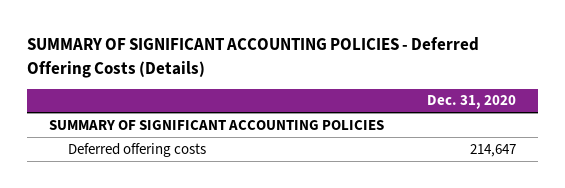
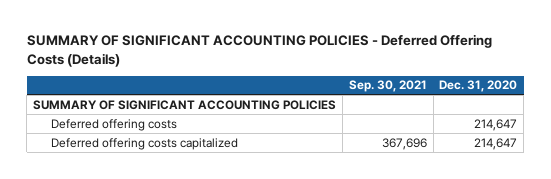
- | Dec. 31, 2020
+ | Sep. 30, 2021 | Dec. 31, 2020
+ Deferred offering costs capitalized | 367,696 | 214,647

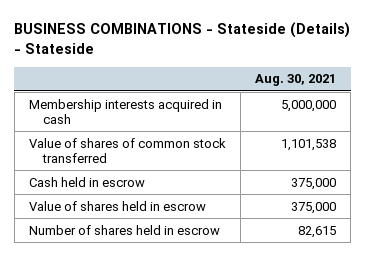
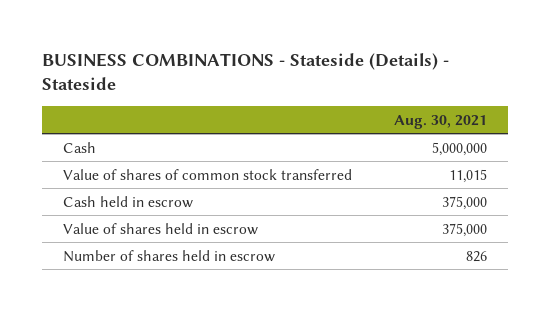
- Membership interests acquired in cash | 5,000,000
- Value of shares of common stock transferred | 1,101,538
+ Cash | 5,000,000
+ Value of shares of common stock transferred | 11,015
- Number of shares held in escrow | 82,615
+ Number of shares held in escrow | 826

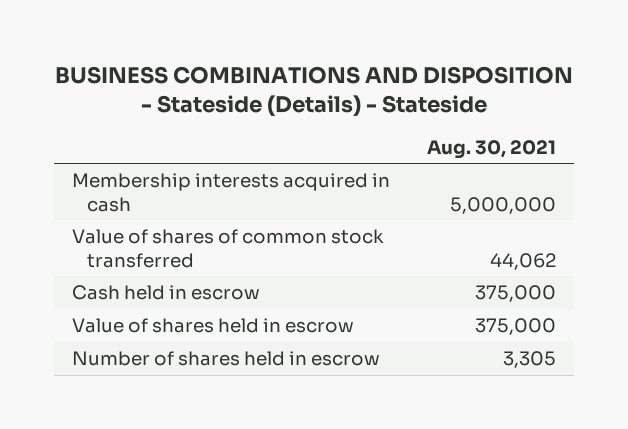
- BUSINESS COMBINATIONS - Stateside (Details) - Stateside
+ BUSINESS COMBINATIONS AND DISPOSITION - Stateside (Details) - Stateside
- Cash | 5,000,000
- Value of shares of common stock transferred | 11,015
+ Membership interests acquired in cash | 5,000,000
+ Value of shares of common stock transferred | 44,062
- Number of shares held in escrow | 826
+ Number of shares held in escrow | 3,305

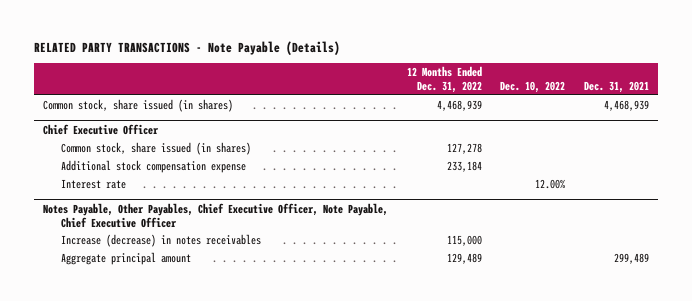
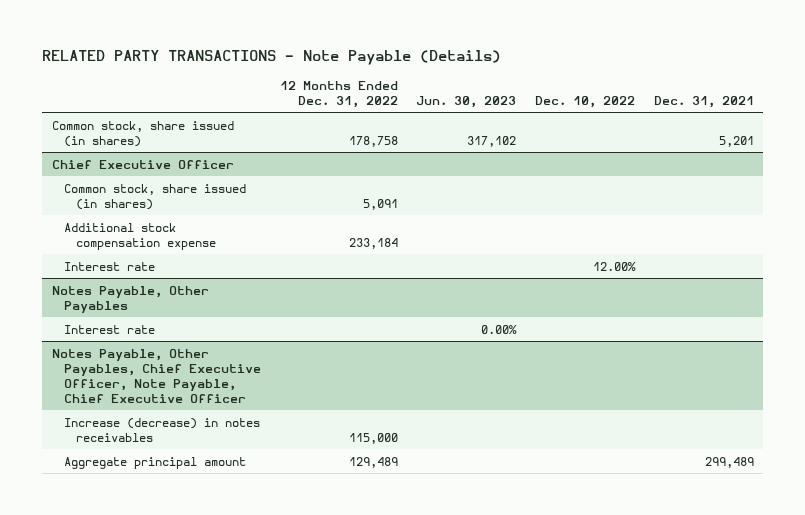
- | 12 Months Ended Dec. 31, 2022 | Dec. 10, 2022 | Dec. 31, 2021
+ | 12 Months Ended Dec. 31, 2022 | Jun. 30, 2023 | Dec. 10, 2022 | Dec. 31, 2021
- Common stock, share issued (in shares) | 4,468,939 | | 4,468,939
+ Common stock, share issued (in shares) | 178,758 | 317,102 | | 5,201
@ Chief Executive Officer
- Common stock, share issued (in shares) | 127,278 | |
+ Common stock, share issued (in shares) | 5,091 | | |
+ Notes Payable, Other Payables
+ Interest rate | | 0.00% | |

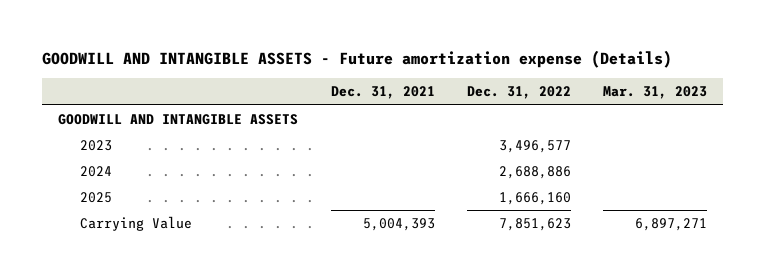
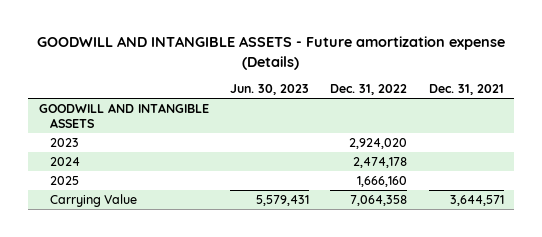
- | Dec. 31, 2021 | Dec. 31, 2022 | Mar. 31, 2023
+ | Jun. 30, 2023 | Dec. 31, 2022 | Dec. 31, 2021
- 2023 | | 3,496,577 |
- 2024 | | 2,688,886 |
+ 2023 | | 2,924,020 |
+ 2024 | | 2,474,178 |
- Carrying Value | 5,004,393 | 7,851,623 | 6,897,271
+ Carrying Value | 5,579,431 | 7,064,358 | 3,644,571

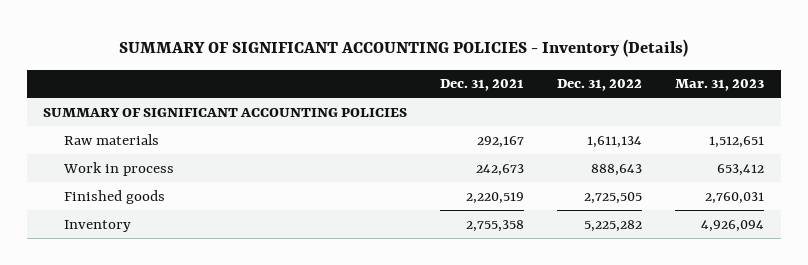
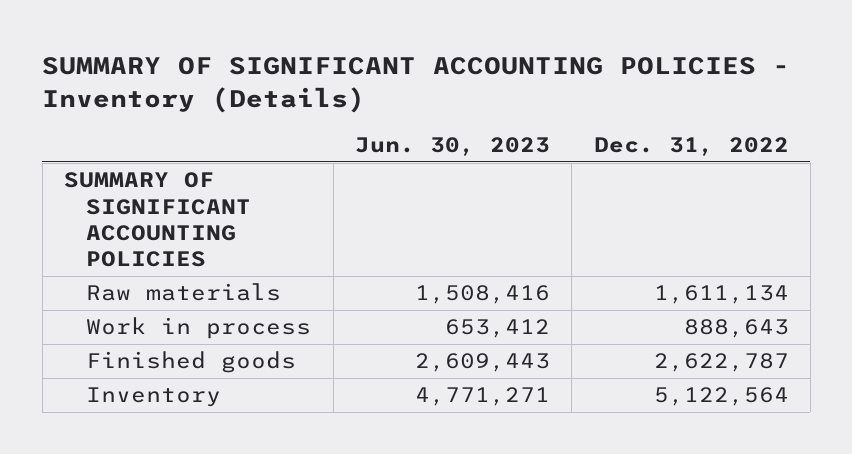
- | Dec. 31, 2021 | Dec. 31, 2022 | Mar. 31, 2023
+ | Jun. 30, 2023 | Dec. 31, 2022
- Finished goods | 2,220,519 | 2,725,505 | 2,760,031
- Inventory | 2,755,358 | 5,225,282 | 4,926,094
+ Finished goods | 2,609,443 | 2,622,787
+ Inventory | 4,771,271 | 5,122,564

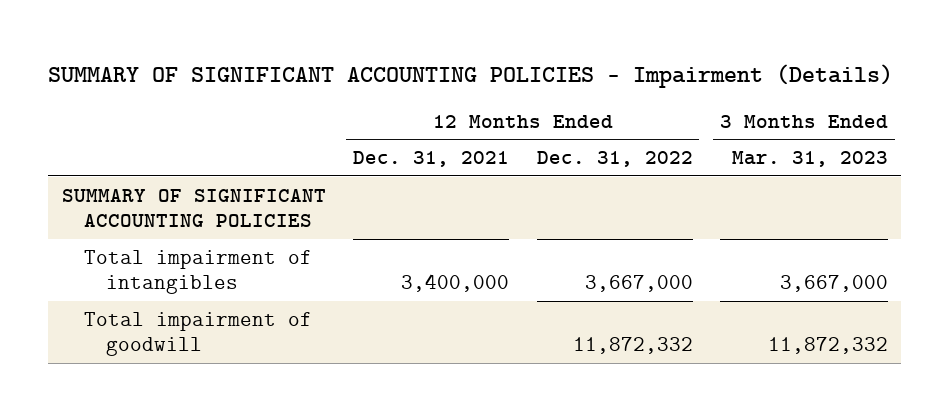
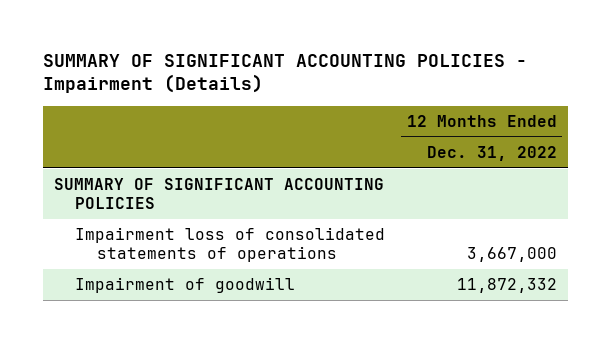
- | 12 Months Ended Dec. 31, 2021 | 12 Months Ended Dec. 31, 2022 | 3 Months Ended Mar. 31, 2023
+ | 12 Months Ended Dec. 31, 2022
- Total impairment of intangibles | 3,400,000 | 3,667,000 | 3,667,000
- Total impairment of goodwill | | 11,872,332 | 11,872,332
+ Impairment loss of consolidated statements of operations | 3,667,000
+ Impairment of goodwill | 11,872,332

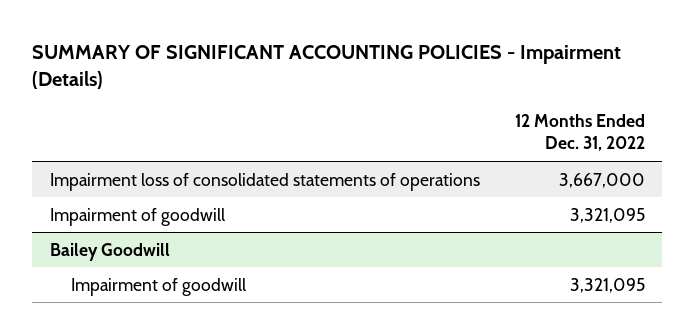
- SUMMARY OF SIGNIFICANT ACCOUNTING POLICIES
- Impairment of goodwill | 11,872,332
+ Impairment of goodwill | 3,321,095
+ Bailey Goodwill
+ Impairment of goodwill | 3,321,095

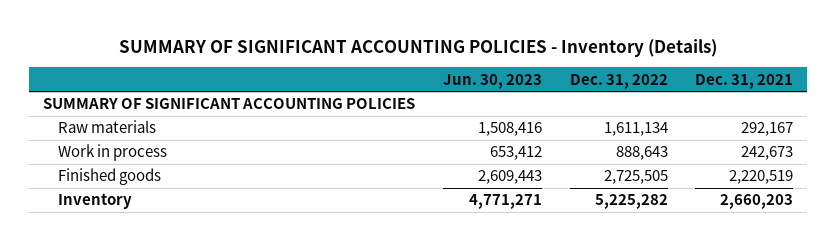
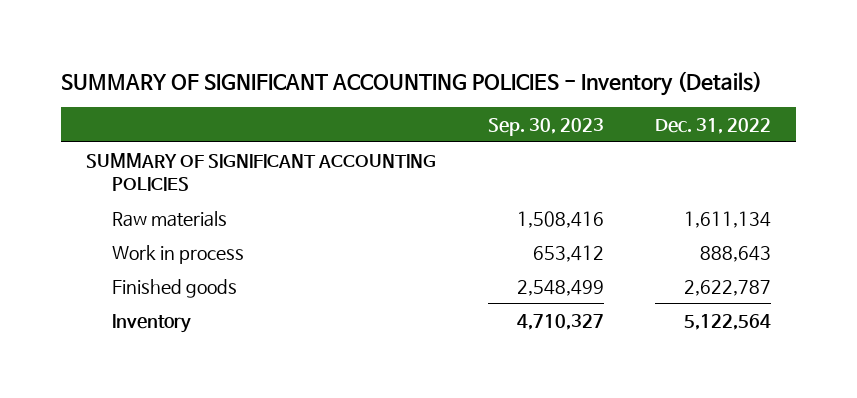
- | Jun. 30, 2023 | Dec. 31, 2022 | Dec. 31, 2021
+ | Sep. 30, 2023 | Dec. 31, 2022
- Finished goods | 2,609,443 | 2,725,505 | 2,220,519
- Inventory | 4,771,271 | 5,225,282 | 2,660,203
+ Finished goods | 2,548,499 | 2,622,787
+ Inventory | 4,710,327 | 5,122,564

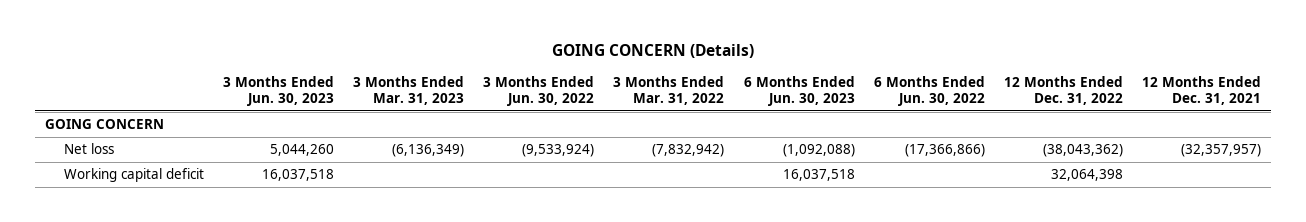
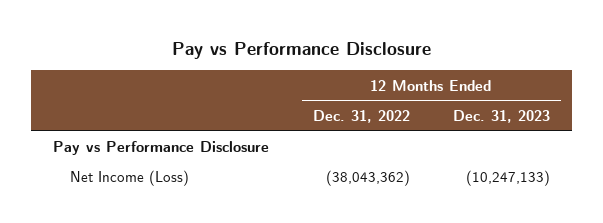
- GOING CONCERN (Details)
+ Pay vs Performance Disclosure
- | 3 Months Ended Jun. 30, 2023 | 3 Months Ended Mar. 31, 2023 | 3 Months Ended Jun. 30, 2022 | 3 Months Ended Mar. 31, 2022 | 6 Months Ended Jun. 30, 2023 | 6 Months Ended Jun. 30, 2022 | 12 Months Ended Dec. 31, 2022 | 12 Months Ended Dec. 31, 2021
+ | 12 Months Ended Dec. 31, 2022 | 12 Months Ended Dec. 31, 2023
- GOING CONCERN
- Net loss | 5,044,260 | (6,136,349) | (9,533,924) | (7,832,942) | (1,092,088) | (17,366,866) | (38,043,362) | (32,357,957)
- Working capital deficit | 16,037,518 | | | | 16,037,518 | | 32,064,398 |
+ Pay vs Performance Disclosure
+ Net Income (Loss) | (38,043,362) | (10,247,133)

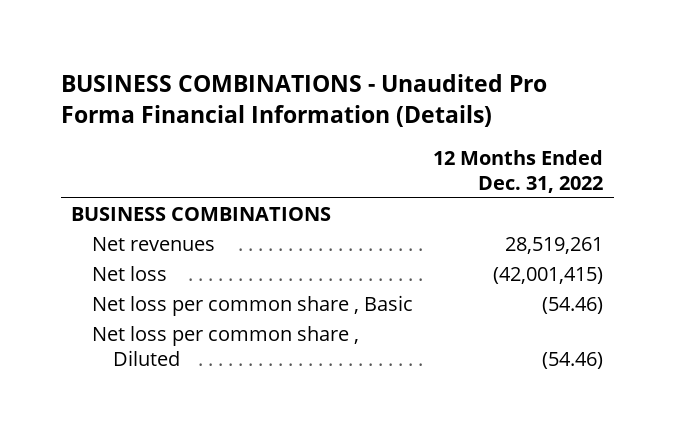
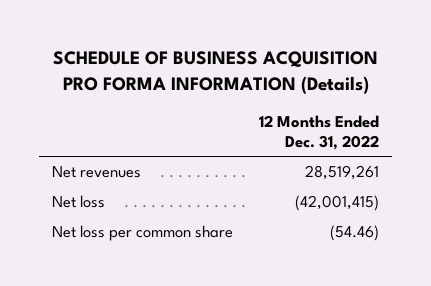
- BUSINESS COMBINATIONS - Unaudited Pro Forma Financial Information (Details)
+ SCHEDULE OF BUSINESS ACQUISITION PRO FORMA INFORMATION (Details)
- BUSINESS COMBINATIONS
- Net loss per common share , Basic | (54.46)
- Net loss per common share , Diluted | (54.46)
+ Net loss per common share | (54.46)

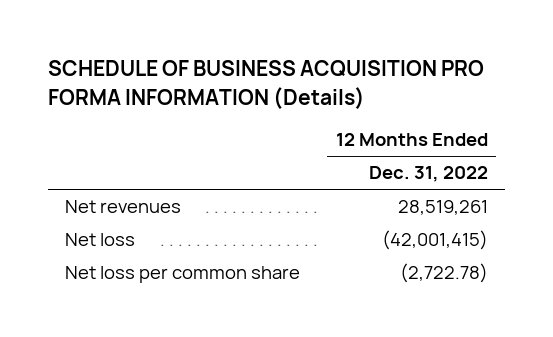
- Net loss per common share | (54.46)
+ Net loss per common share | (2,722.78)

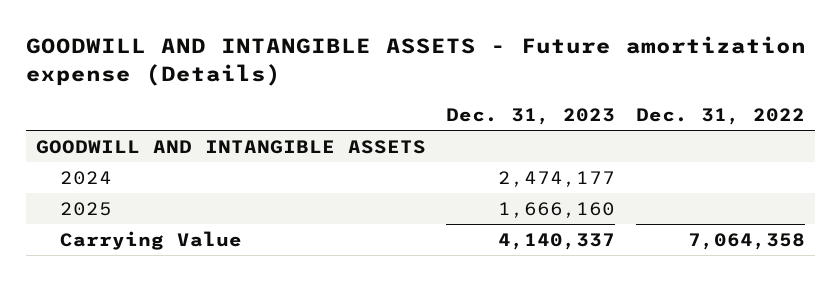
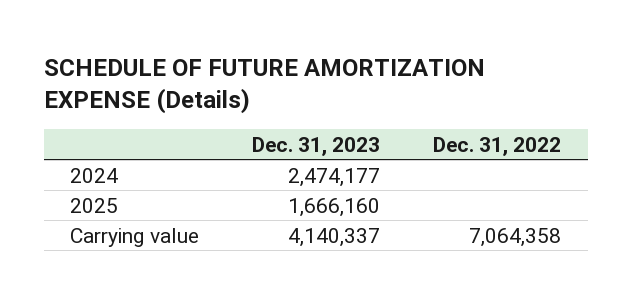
- GOODWILL AND INTANGIBLE ASSETS - Future amortization expense (Details)
+ SCHEDULE OF FUTURE AMORTIZATION EXPENSE (Details)
- GOODWILL AND INTANGIBLE ASSETS
- Carrying Value | 4,140,337 | 7,064,358
+ Carrying value | 4,140,337 | 7,064,358

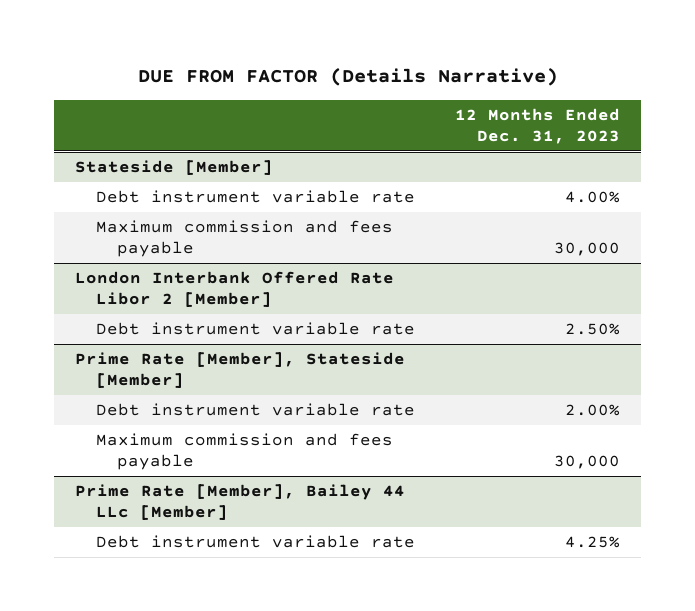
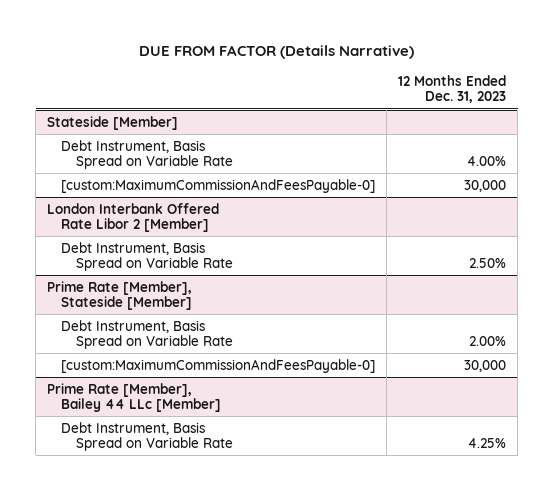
@ Stateside [Member]
- Debt instrument variable rate | 4.00%
- Maximum commission and fees payable | 30,000
+ Debt Instrument, Basis Spread on Variable Rate | 4.00%
+ [custom:MaximumCommissionAndFeesPayable-0] | 30,000
@ London Interbank Offered Rate Libor 2 [Member]
- Debt instrument variable rate | 2.50%
+ Debt Instrument, Basis Spread on Variable Rate | 2.50%
@ Prime Rate [Member], Stateside [Member]
- Debt instrument variable rate | 2.00%
- Maximum commission and fees payable | 30,000
+ Debt Instrument, Basis Spread on Variable Rate | 2.00%
+ [custom:MaximumCommissionAndFeesPayable-0] | 30,000
@ Prime Rate [Member], Bailey 44 LLc [Member]
- Debt instrument variable rate | 4.25%
+ Debt Instrument, Basis Spread on Variable Rate | 4.25%

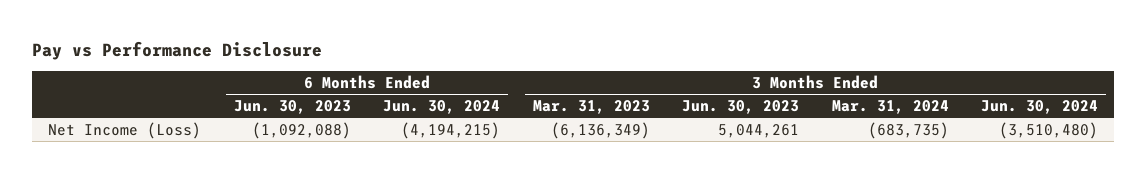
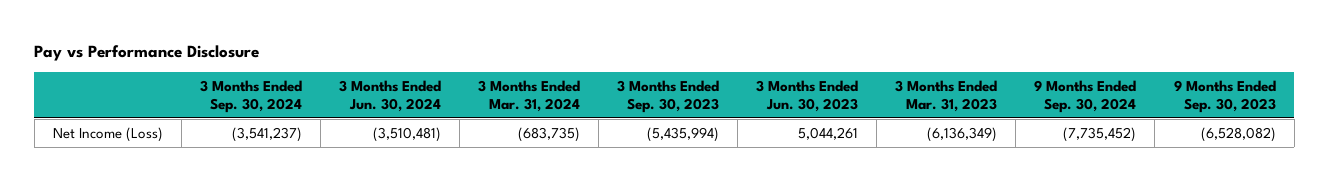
- | 6 Months Ended Jun. 30, 2023 | 6 Months Ended Jun. 30, 2024 | 3 Months Ended Mar. 31, 2023 | 3 Months Ended Jun. 30, 2023 | 3 Months Ended Mar. 31, 2024 | 3 Months Ended Jun. 30, 2024
+ | 3 Months Ended Sep. 30, 2024 | 3 Months Ended Jun. 30, 2024 | 3 Months Ended Mar. 31, 2024 | 3 Months Ended Sep. 30, 2023 | 3 Months Ended Jun. 30, 2023 | 3 Months Ended Mar. 31, 2023 | 9 Months Ended Sep. 30, 2024 | 9 Months Ended Sep. 30, 2023
- Net Income (Loss) | (1,092,088) | (4,194,215) | (6,136,349) | 5,044,261 | (683,735) | (3,510,480)
+ Net Income (Loss) | (3,541,237) | (3,510,481) | (683,735) | (5,435,994) | 5,044,261 | (6,136,349) | (7,735,452) | (6,528,082)

